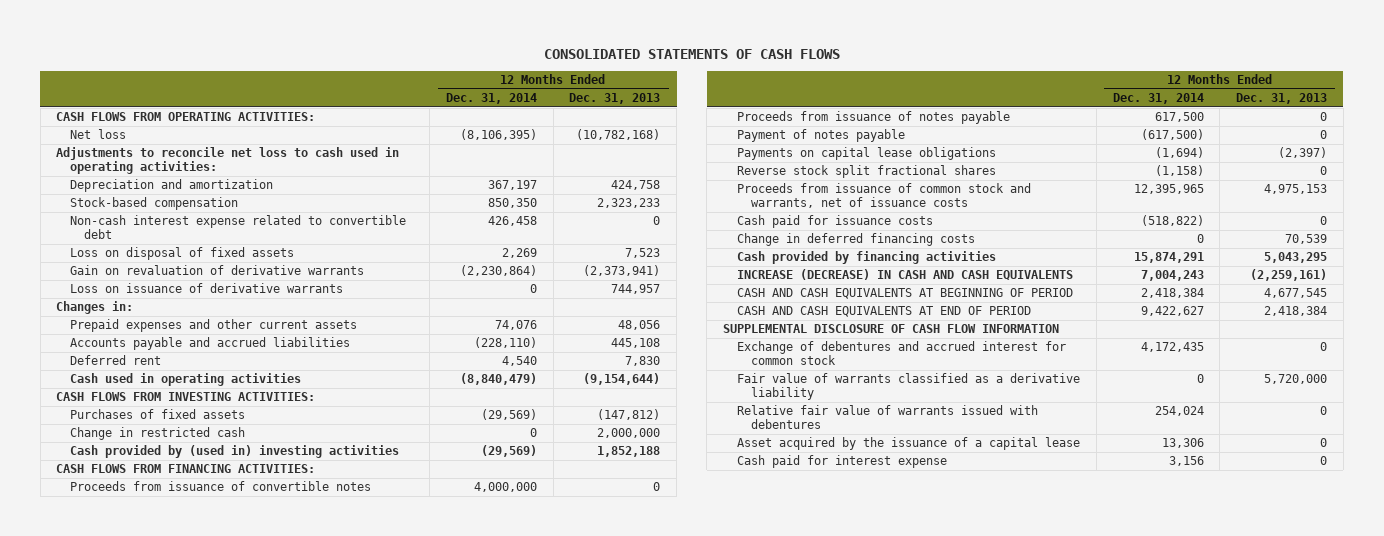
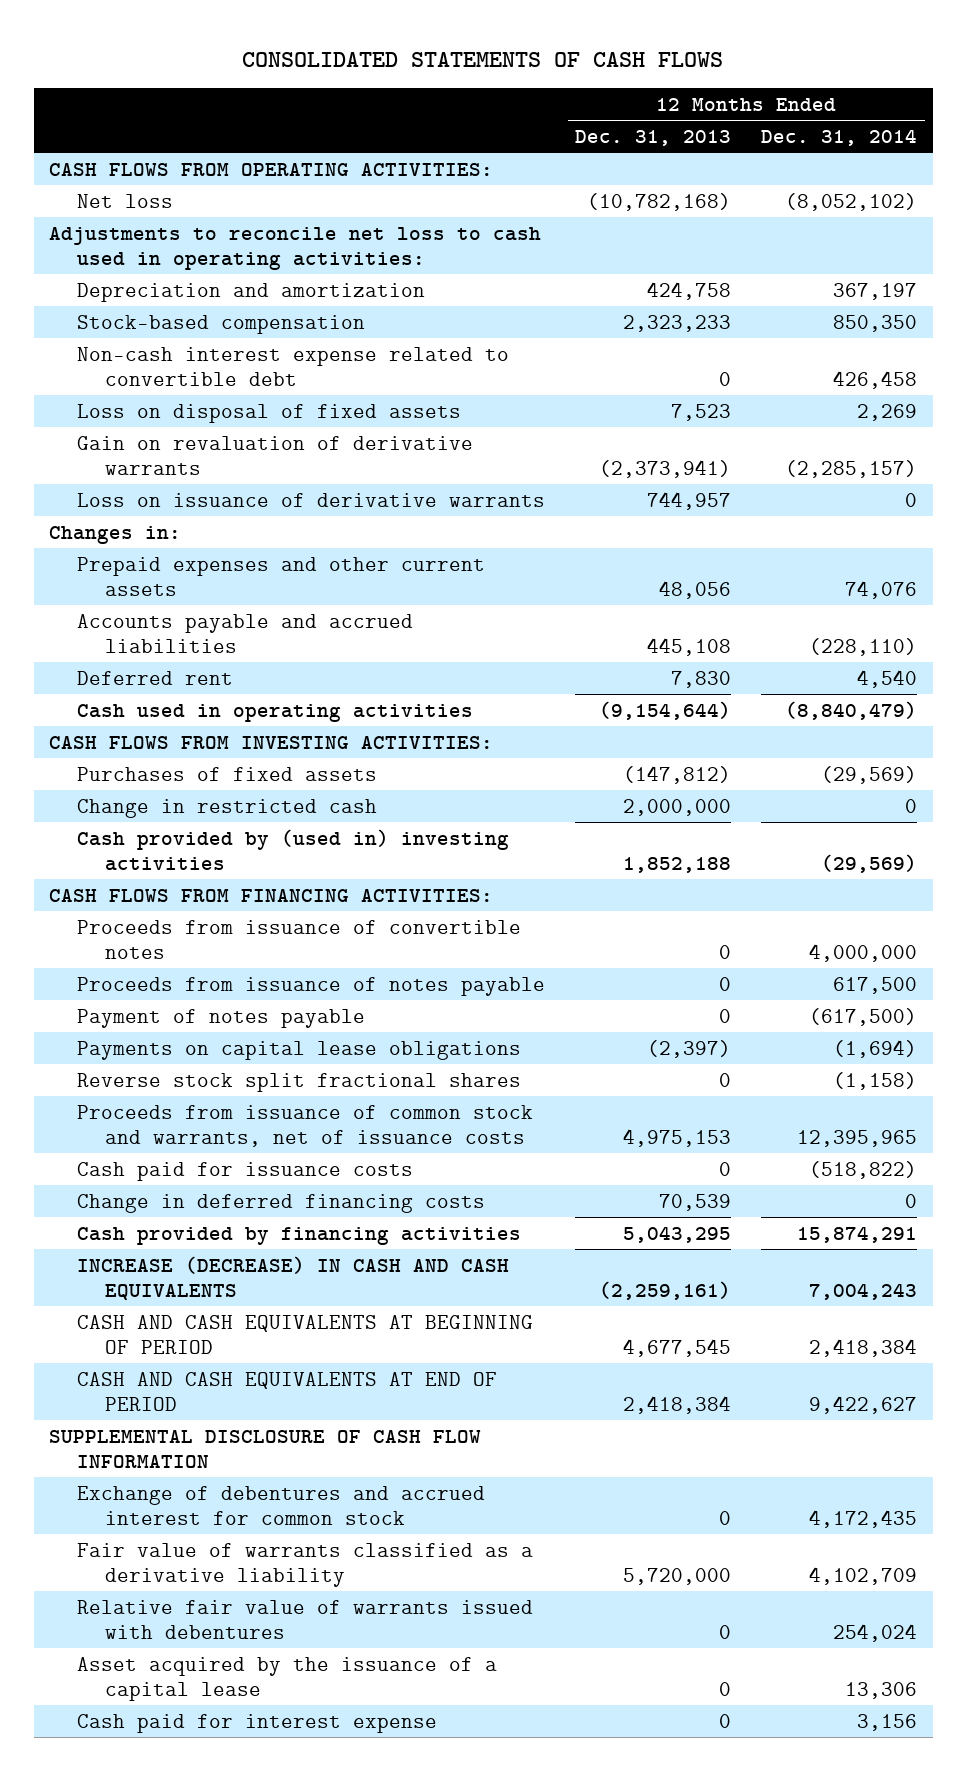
- | 12 Months Ended Dec. 31, 2014 | 12 Months Ended Dec. 31, 2013
+ | 12 Months Ended Dec. 31, 2013 | 12 Months Ended Dec. 31, 2014
- Net loss | (8,106,395) | (10,782,168)
+ Net loss | (10,782,168) | (8,052,102)
- Gain on revaluation of derivative warrants | (2,230,864) | (2,373,941)
+ Gain on revaluation of derivative warrants | (2,373,941) | (2,285,157)
- Fair value of warrants classified as a derivative liability | 0 | 5,720,000
+ Fair value of warrants classified as a derivative liability | 5,720,000 | 4,102,709

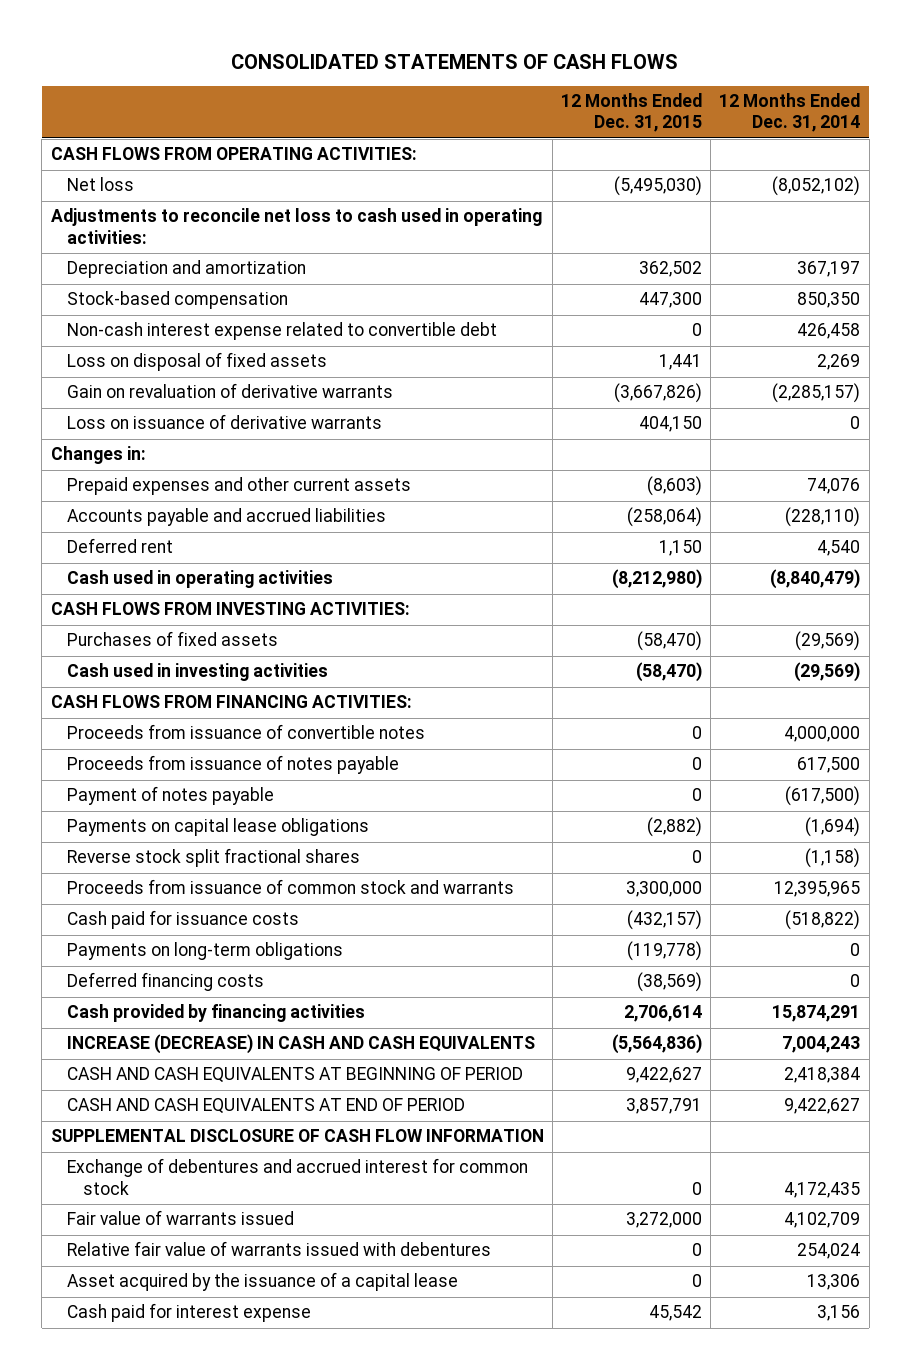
- | 12 Months Ended Dec. 31, 2013 | 12 Months Ended Dec. 31, 2014
+ | 12 Months Ended Dec. 31, 2015 | 12 Months Ended Dec. 31, 2014
- Change in restricted cash | 2,000,000 | 0
- Cash provided by (used in) investing activities | 1,852,188 | (29,569)
+ Cash used in investing activities | (58,470) | (29,569)
- Proceeds from issuance of common stock and warrants, net of issuance costs | 4,975,153 | 12,395,965
+ Proceeds from issuance of common stock and warrants | 3,300,000 | 12,395,965
- Change in deferred financing costs | 70,539 | 0
+ Payments on long-term obligations | (119,778) | 0
+ Deferred financing costs | (38,569) | 0
- Fair value of warrants classified as a derivative liability | 5,720,000 | 4,102,709
+ Fair value of warrants issued | 3,272,000 | 4,102,709

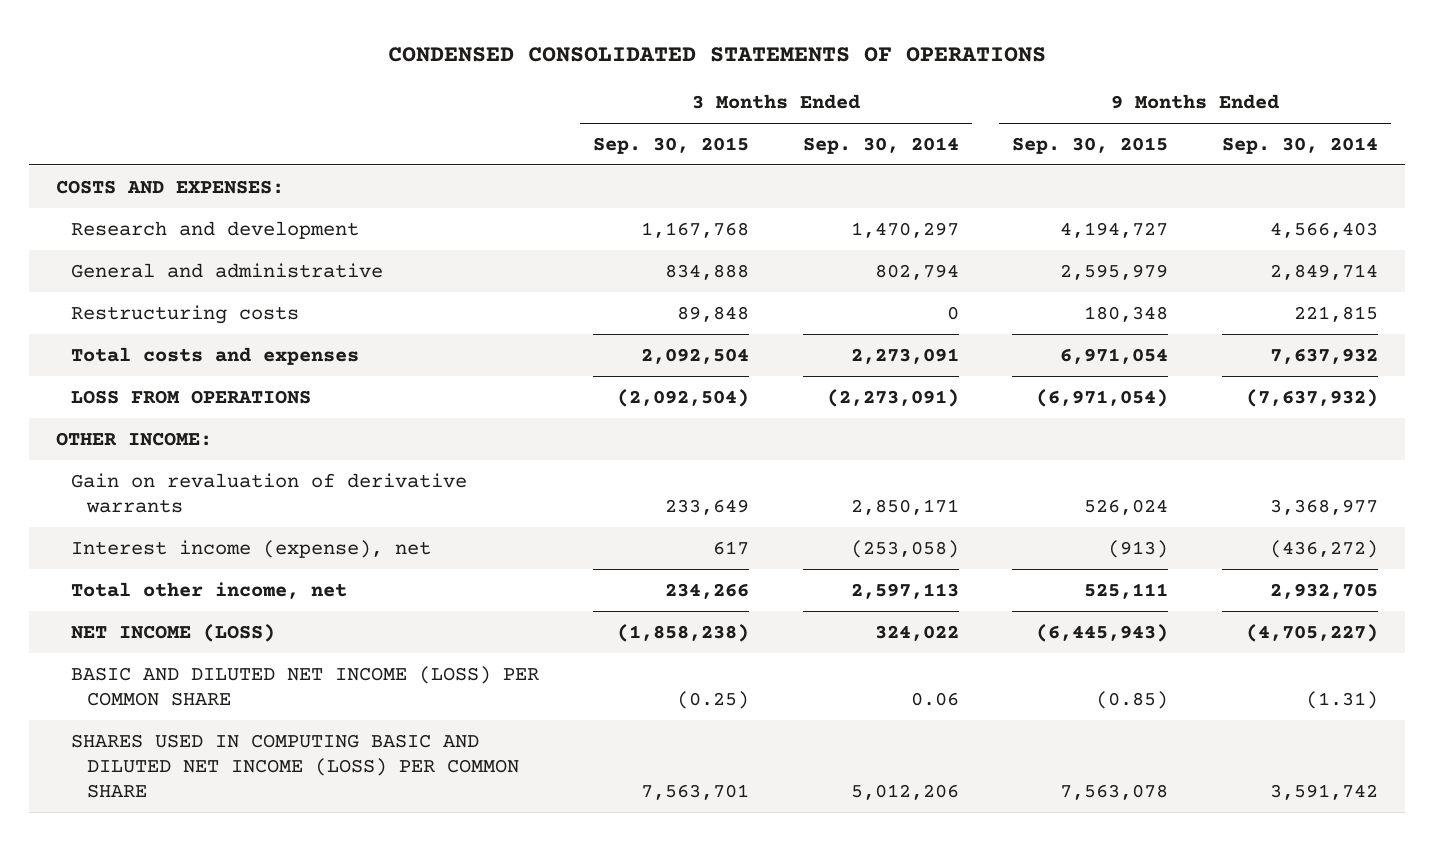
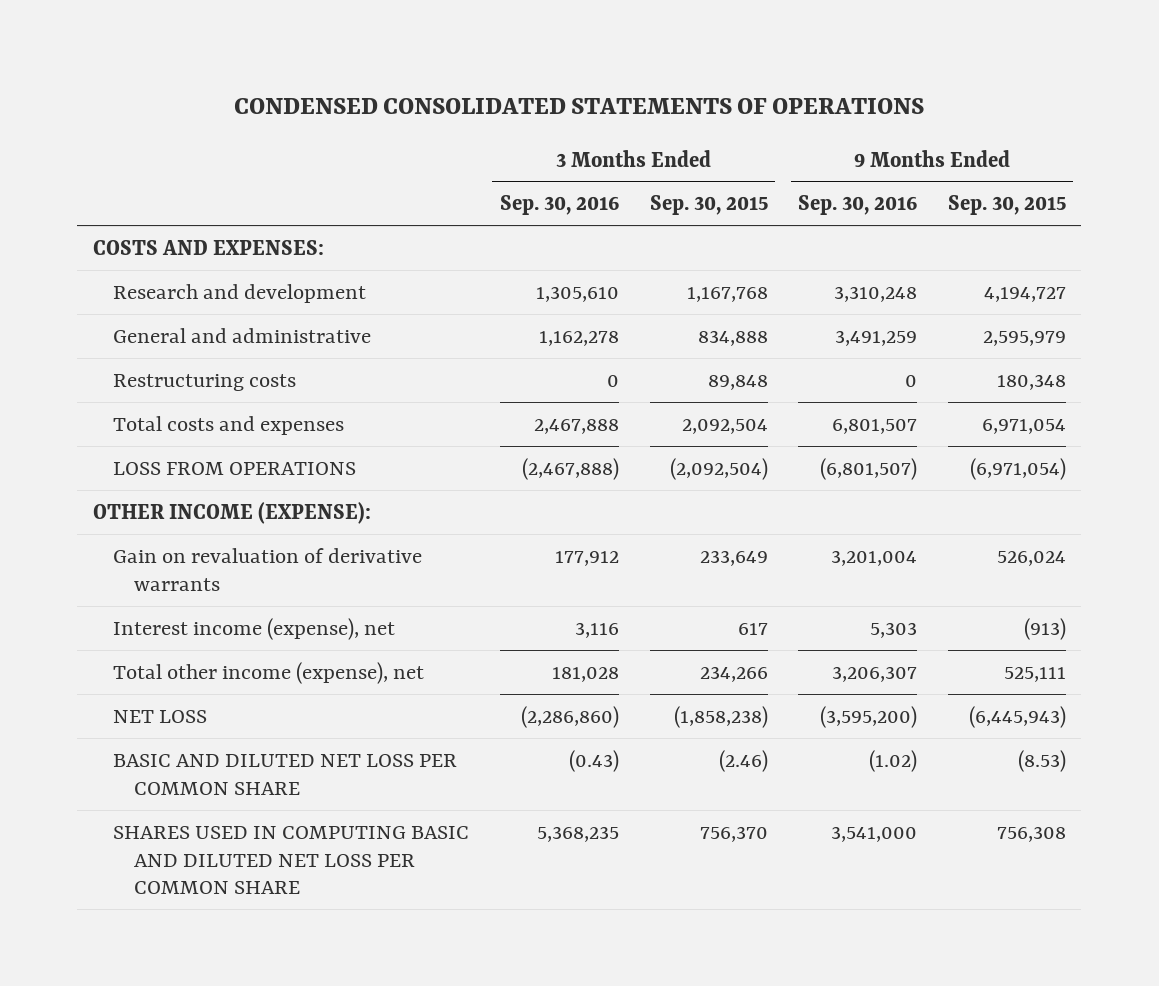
- | 3 Months Ended Sep. 30, 2015 | 3 Months Ended Sep. 30, 2014 | 9 Months Ended Sep. 30, 2015 | 9 Months Ended Sep. 30, 2014
+ | 3 Months Ended Sep. 30, 2016 | 3 Months Ended Sep. 30, 2015 | 9 Months Ended Sep. 30, 2016 | 9 Months Ended Sep. 30, 2015
- OTHER INCOME:
+ OTHER INCOME (EXPENSE):
- Total other income, net | 234,266 | 2,597,113 | 525,111 | 2,932,705
- NET INCOME (LOSS) | (1,858,238) | 324,022 | (6,445,943) | (4,705,227)
- BASIC AND DILUTED NET INCOME (LOSS) PER COMMON SHARE | (0.25) | 0.06 | (0.85) | (1.31)
- SHARES USED IN COMPUTING BASIC AND DILUTED NET INCOME (LOSS) PER COMMON SHARE | 7,563,701 | 5,012,206 | 7,563,078 | 3,591,742
+ Total other income (expense), net | 181,028 | 234,266 | 3,206,307 | 525,111
+ NET LOSS | (2,286,860) | (1,858,238) | (3,595,200) | (6,445,943)
+ BASIC AND DILUTED NET LOSS PER COMMON SHARE | (0.43) | (2.46) | (1.02) | (8.53)
+ SHARES USED IN COMPUTING BASIC AND DILUTED NET LOSS PER COMMON SHARE | 5,368,235 | 756,370 | 3,541,000 | 756,308

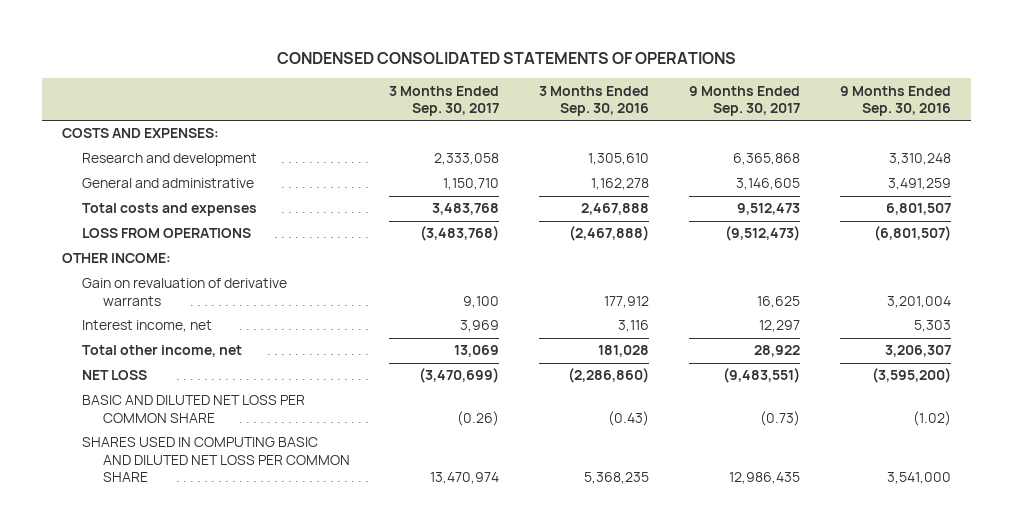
- | 3 Months Ended Sep. 30, 2016 | 3 Months Ended Sep. 30, 2015 | 9 Months Ended Sep. 30, 2016 | 9 Months Ended Sep. 30, 2015
+ | 3 Months Ended Sep. 30, 2017 | 3 Months Ended Sep. 30, 2016 | 9 Months Ended Sep. 30, 2017 | 9 Months Ended Sep. 30, 2016
- Restructuring costs | 0 | 89,848 | 0 | 180,348
- OTHER INCOME (EXPENSE):
+ OTHER INCOME:
- Interest income (expense), net | 3,116 | 617 | 5,303 | (913)
- Total other income (expense), net | 181,028 | 234,266 | 3,206,307 | 525,111
+ Interest income, net | 3,969 | 3,116 | 12,297 | 5,303
+ Total other income, net | 13,069 | 181,028 | 28,922 | 3,206,307

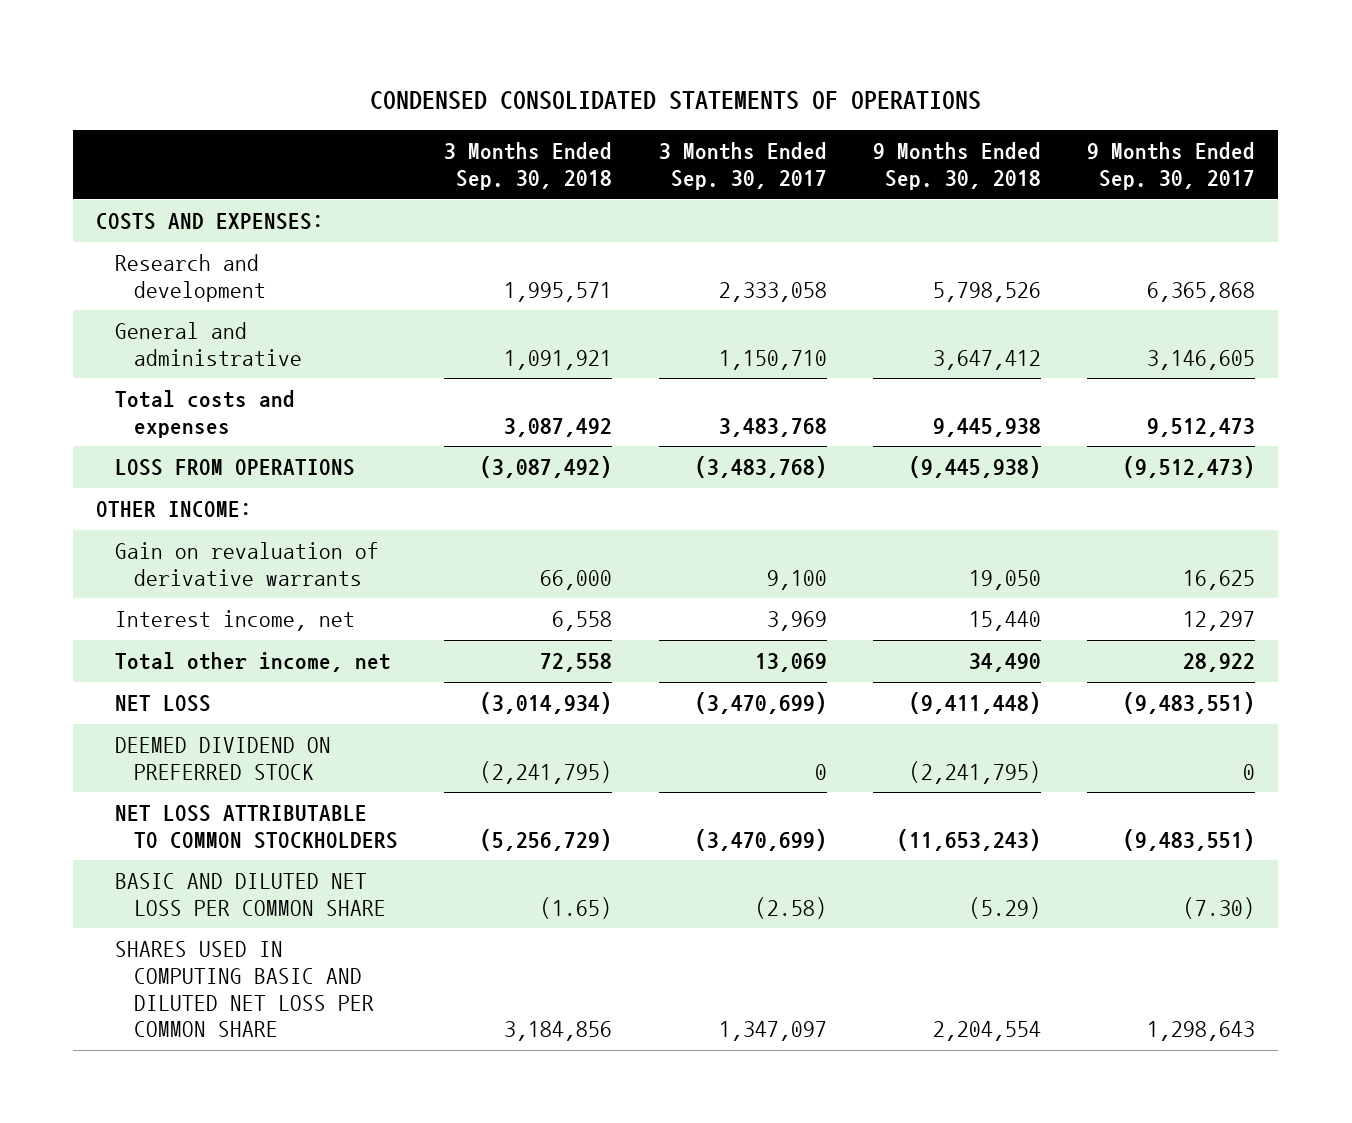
- | 3 Months Ended Sep. 30, 2017 | 3 Months Ended Sep. 30, 2016 | 9 Months Ended Sep. 30, 2017 | 9 Months Ended Sep. 30, 2016
+ | 3 Months Ended Sep. 30, 2018 | 3 Months Ended Sep. 30, 2017 | 9 Months Ended Sep. 30, 2018 | 9 Months Ended Sep. 30, 2017
- BASIC AND DILUTED NET LOSS PER COMMON SHARE | (0.26) | (0.43) | (0.73) | (1.02)
- SHARES USED IN COMPUTING BASIC AND DILUTED NET LOSS PER COMMON SHARE | 13,470,974 | 5,368,235 | 12,986,435 | 3,541,000
+ DEEMED DIVIDEND ON PREFERRED STOCK | (2,241,795) | 0 | (2,241,795) | 0
+ NET LOSS ATTRIBUTABLE TO COMMON STOCKHOLDERS | (5,256,729) | (3,470,699) | (11,653,243) | (9,483,551)
+ BASIC AND DILUTED NET LOSS PER COMMON SHARE | (1.65) | (2.58) | (5.29) | (7.30)
+ SHARES USED IN COMPUTING BASIC AND DILUTED NET LOSS PER COMMON SHARE | 3,184,856 | 1,347,097 | 2,204,554 | 1,298,643

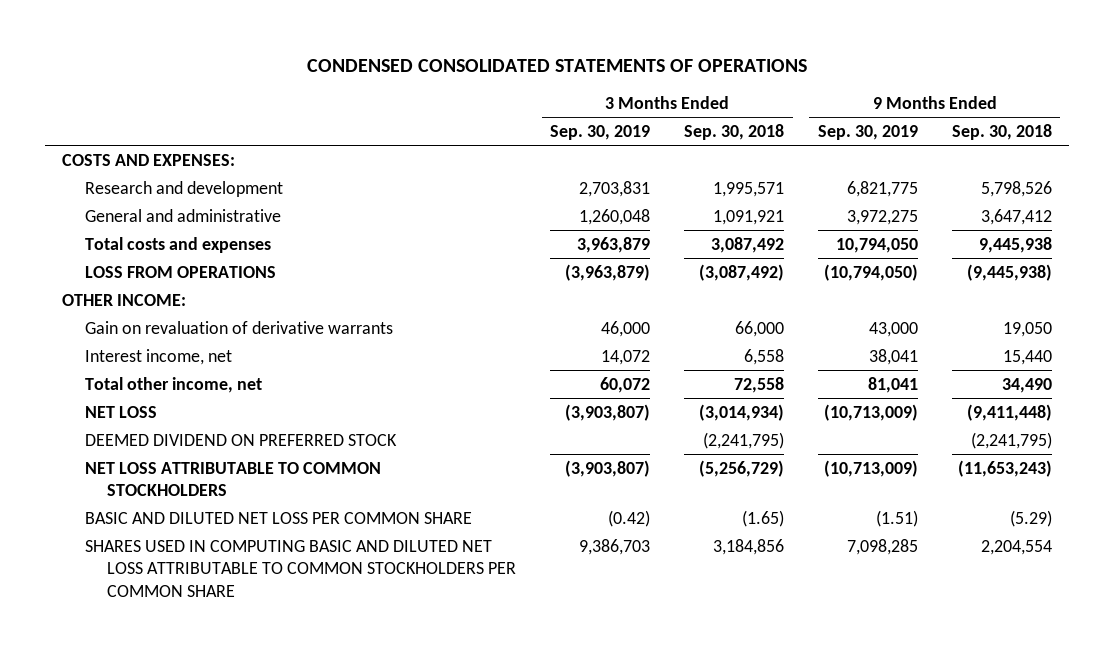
- | 3 Months Ended Sep. 30, 2018 | 3 Months Ended Sep. 30, 2017 | 9 Months Ended Sep. 30, 2018 | 9 Months Ended Sep. 30, 2017
+ | 3 Months Ended Sep. 30, 2019 | 3 Months Ended Sep. 30, 2018 | 9 Months Ended Sep. 30, 2019 | 9 Months Ended Sep. 30, 2018
- SHARES USED IN COMPUTING BASIC AND DILUTED NET LOSS PER COMMON SHARE | 3,184,856 | 1,347,097 | 2,204,554 | 1,298,643
+ SHARES USED IN COMPUTING BASIC AND DILUTED NET LOSS ATTRIBUTABLE TO COMMON STOCKHOLDERS PER COMMON SHARE | 9,386,703 | 3,184,856 | 7,098,285 | 2,204,554

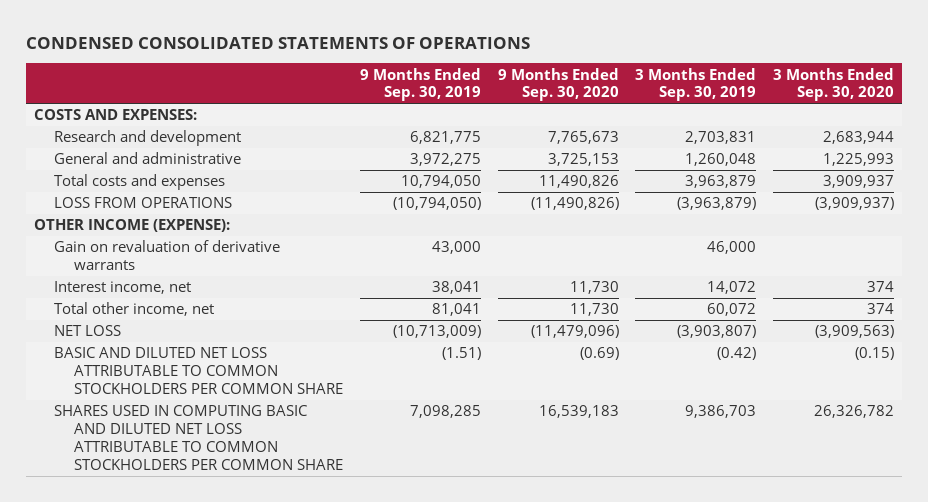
- | 3 Months Ended Sep. 30, 2019 | 3 Months Ended Sep. 30, 2018 | 9 Months Ended Sep. 30, 2019 | 9 Months Ended Sep. 30, 2018
+ | 9 Months Ended Sep. 30, 2019 | 9 Months Ended Sep. 30, 2020 | 3 Months Ended Sep. 30, 2019 | 3 Months Ended Sep. 30, 2020
- OTHER INCOME:
+ OTHER INCOME (EXPENSE):
- DEEMED DIVIDEND ON PREFERRED STOCK | | (2,241,795) | | (2,241,795)
- NET LOSS ATTRIBUTABLE TO COMMON STOCKHOLDERS | (3,903,807) | (5,256,729) | (10,713,009) | (11,653,243)
- BASIC AND DILUTED NET LOSS PER COMMON SHARE | (0.42) | (1.65) | (1.51) | (5.29)
+ BASIC AND DILUTED NET LOSS ATTRIBUTABLE TO COMMON STOCKHOLDERS PER COMMON SHARE | (1.51) | (0.69) | (0.42) | (0.15)

